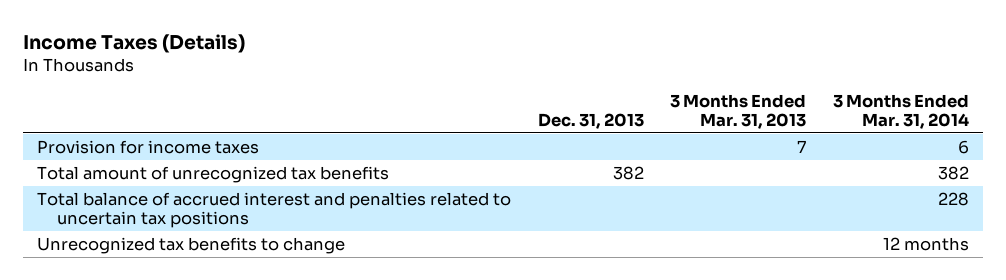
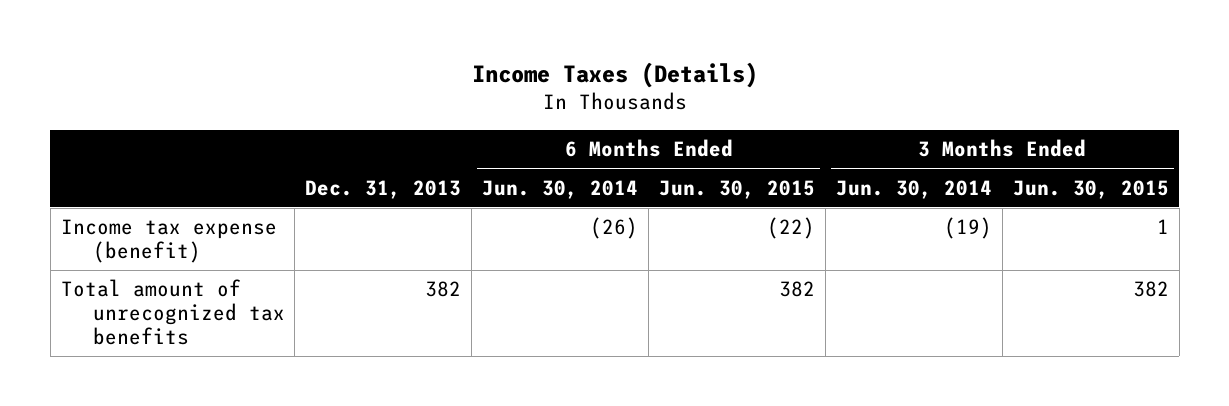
- | Dec. 31, 2013 | 3 Months Ended Mar. 31, 2013 | 3 Months Ended Mar. 31, 2014
+ | Dec. 31, 2013 | 6 Months Ended Jun. 30, 2014 | 6 Months Ended Jun. 30, 2015 | 3 Months Ended Jun. 30, 2014 | 3 Months Ended Jun. 30, 2015
- Provision for income taxes | | 7 | 6
+ Income tax expense (benefit) | | (26) | (22) | (19) | 1
- Total balance of accrued interest and penalties related to uncertain tax positions | | | 228
- Unrecognized tax benefits to change | | | 12 months

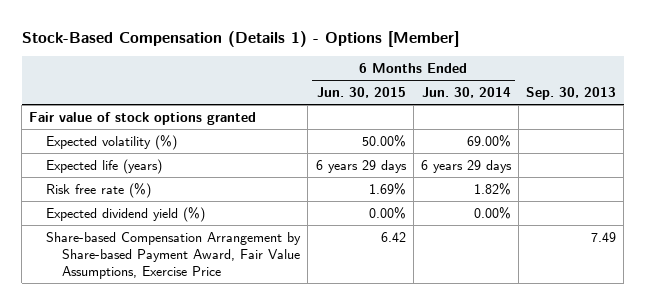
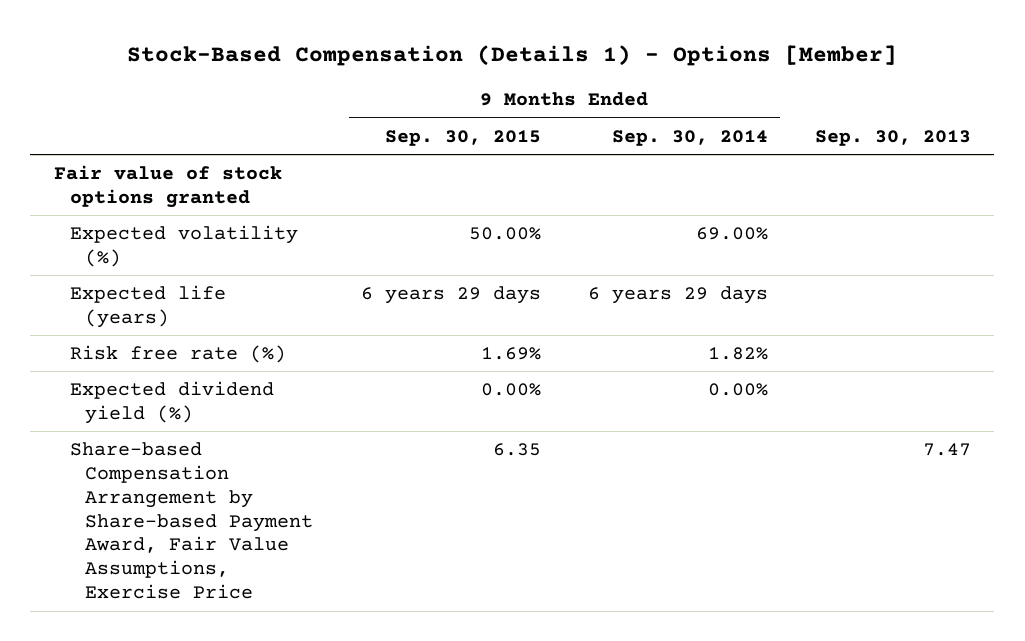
- | 6 Months Ended Jun. 30, 2015 | 6 Months Ended Jun. 30, 2014 | Sep. 30, 2013
+ | 9 Months Ended Sep. 30, 2015 | 9 Months Ended Sep. 30, 2014 | Sep. 30, 2013
- Share-based Compensation Arrangement by Share-based Payment Award, Fair Value Assumptions, Exercise Price | 6.42 | | 7.49
+ Share-based Compensation Arrangement by Share-based Payment Award, Fair Value Assumptions, Exercise Price | 6.35 | | 7.47

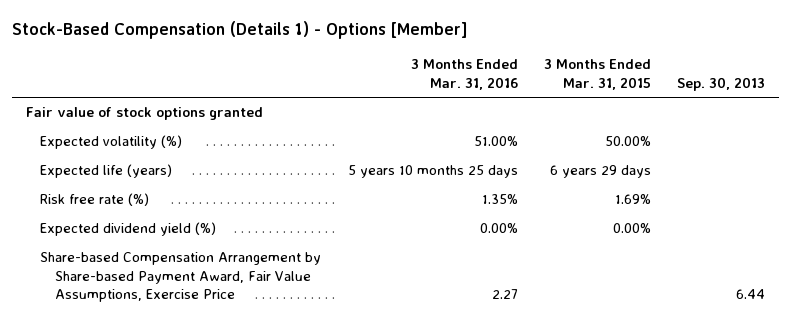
- | 9 Months Ended Sep. 30, 2015 | 9 Months Ended Sep. 30, 2014 | Sep. 30, 2013
+ | 3 Months Ended Mar. 31, 2016 | 3 Months Ended Mar. 31, 2015 | Sep. 30, 2013
- Share-based Compensation Arrangement by Share-based Payment Award, Fair Value Assumptions, Exercise Price | 6.35 | | 7.47
+ Share-based Compensation Arrangement by Share-based Payment Award, Fair Value Assumptions, Exercise Price | 2.27 | | 6.44

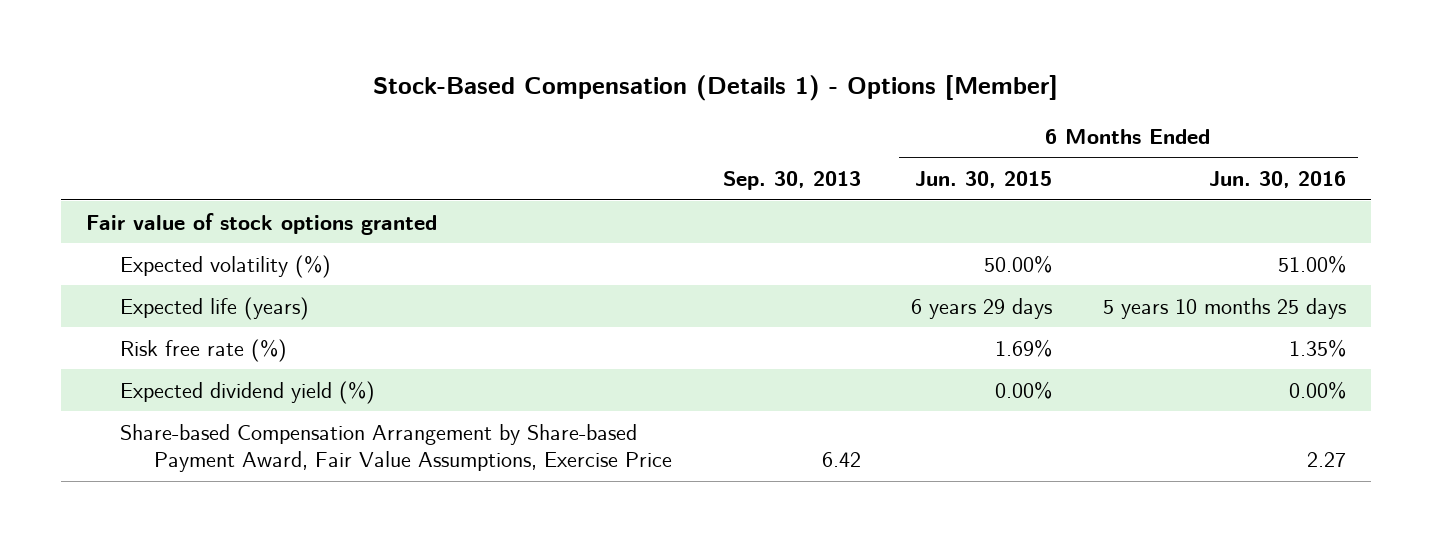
- | 3 Months Ended Mar. 31, 2016 | 3 Months Ended Mar. 31, 2015 | Sep. 30, 2013
+ | Sep. 30, 2013 | 6 Months Ended Jun. 30, 2015 | 6 Months Ended Jun. 30, 2016
- Share-based Compensation Arrangement by Share-based Payment Award, Fair Value Assumptions, Exercise Price | 2.27 | | 6.44
+ Share-based Compensation Arrangement by Share-based Payment Award, Fair Value Assumptions, Exercise Price | 6.42 | | 2.27

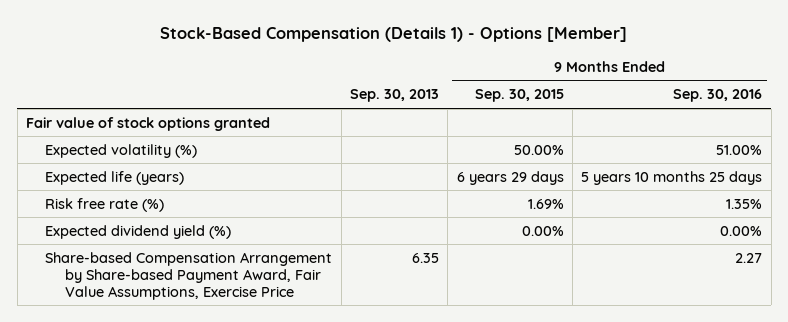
- | Sep. 30, 2013 | 6 Months Ended Jun. 30, 2015 | 6 Months Ended Jun. 30, 2016
+ | Sep. 30, 2013 | 9 Months Ended Sep. 30, 2015 | 9 Months Ended Sep. 30, 2016
- Share-based Compensation Arrangement by Share-based Payment Award, Fair Value Assumptions, Exercise Price | 6.42 | | 2.27
+ Share-based Compensation Arrangement by Share-based Payment Award, Fair Value Assumptions, Exercise Price | 6.35 | | 2.27

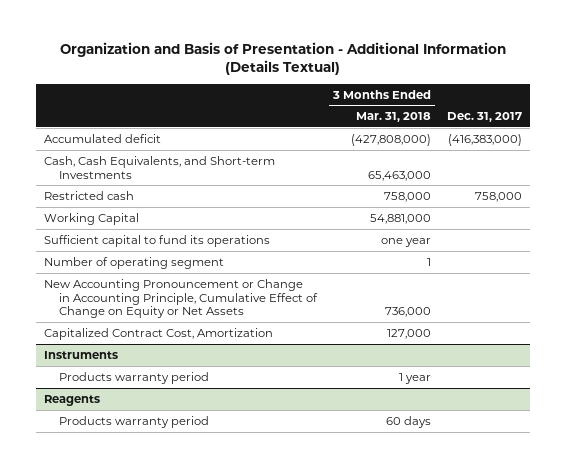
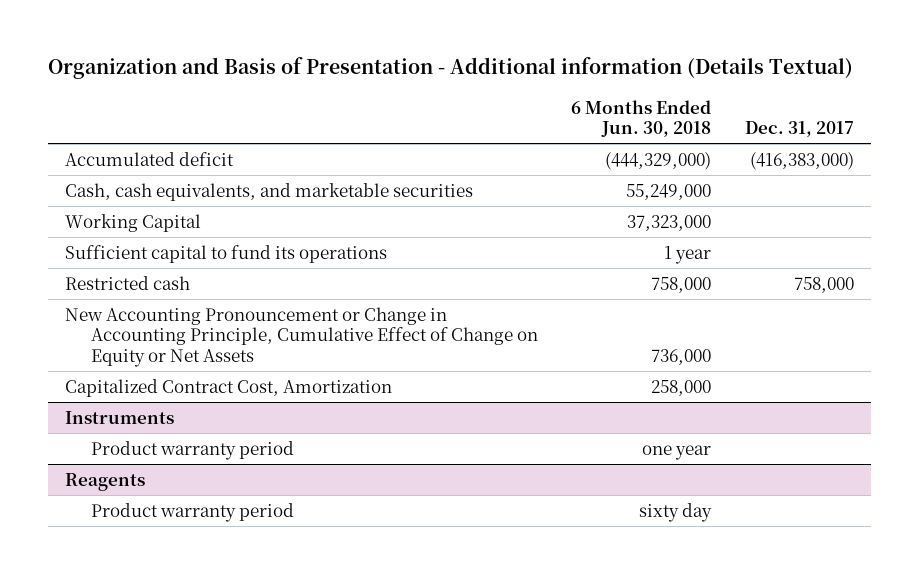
- Organization and Basis of Presentation - Additional Information (Details Textual)
+ Organization and Basis of Presentation - Additional information (Details Textual)
- | 3 Months Ended Mar. 31, 2018 | Dec. 31, 2017
+ | 6 Months Ended Jun. 30, 2018 | Dec. 31, 2017
- Cash, Cash Equivalents, and Short-term Investments | 65,463,000 |
+ Cash, cash equivalents, and marketable securities | 55,249,000 |
- Number of operating segment | 1 |
moved down: Restricted cash | 758,000 | 758,000
@ Instruments
- Products warranty period | 1 year |
+ Product warranty period | one year |
@ Reagents
- Products warranty period | 60 days |
+ Product warranty period | sixty day |

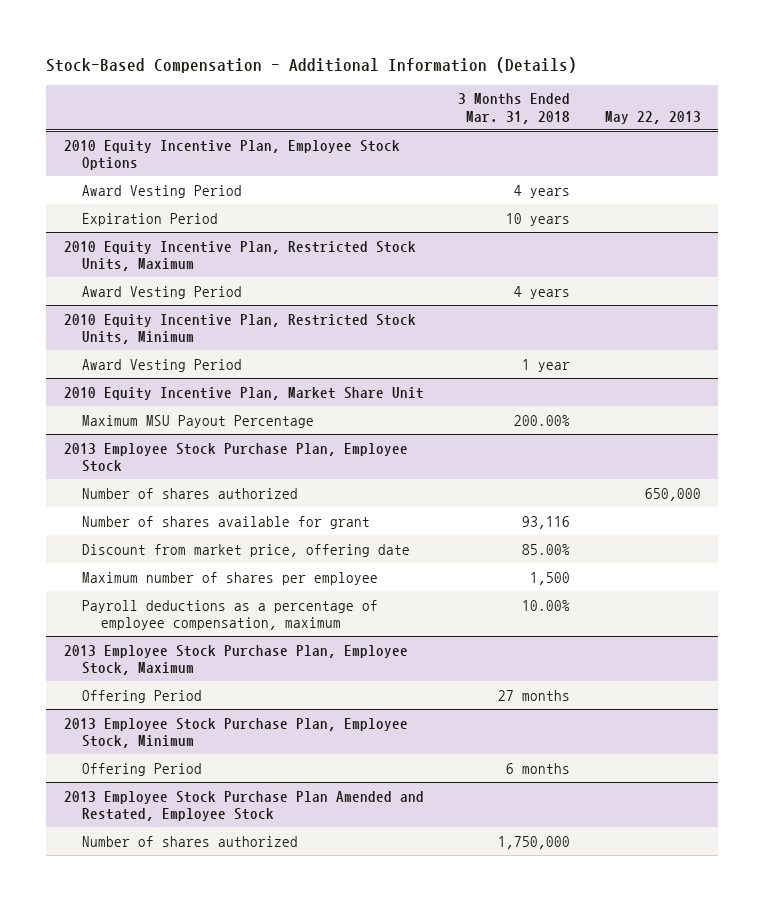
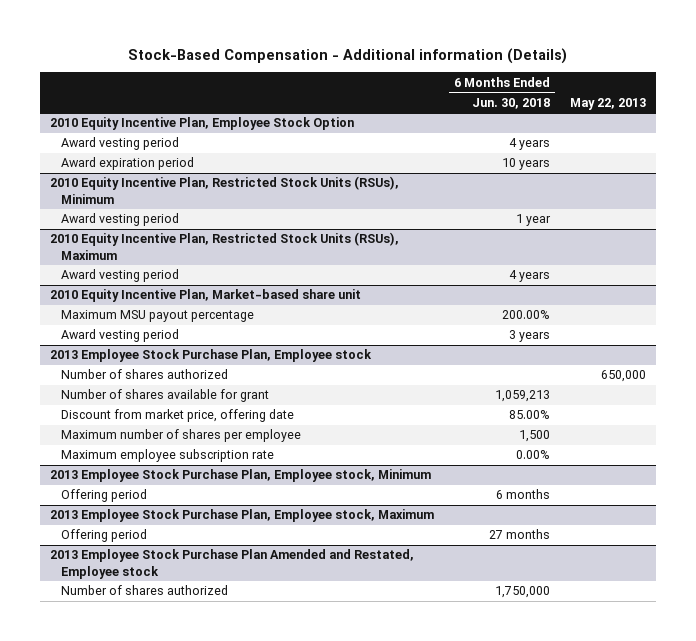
- Stock-Based Compensation - Additional Information (Details)
+ Stock-Based Compensation - Additional information (Details)
- | 3 Months Ended Mar. 31, 2018 | May 22, 2013
+ | 6 Months Ended Jun. 30, 2018 | May 22, 2013
- 2010 Equity Incentive Plan, Employee Stock Options
- Award Vesting Period | 4 years |
- Expiration Period | 10 years |
- 2010 Equity Incentive Plan, Restricted Stock Units, Maximum
- Award Vesting Period | 4 years |
- 2010 Equity Incentive Plan, Restricted Stock Units, Minimum
- Award Vesting Period | 1 year |
- 2010 Equity Incentive Plan, Market Share Unit
- Maximum MSU Payout Percentage | 200.00% |
- 2013 Employee Stock Purchase Plan, Employee Stock
+ 2010 Equity Incentive Plan, Employee Stock Option
+ Award vesting period | 4 years |
+ Award expiration period | 10 years |
+ 2010 Equity Incentive Plan, Restricted Stock Units (RSUs), Minimum
+ Award vesting period | 1 year |
+ 2010 Equity Incentive Plan, Restricted Stock Units (RSUs), Maximum
+ Award vesting period | 4 years |
+ 2010 Equity Incentive Plan, Market-based share unit
+ Maximum MSU payout percentage | 200.00% |
+ Award vesting period | 3 years |
+ 2013 Employee Stock Purchase Plan, Employee stock
- Payroll deductions as a percentage of employee compensation, maximum | 10.00% |
- 2013 Employee Stock Purchase Plan, Employee Stock, Maximum
- Offering Period | 27 months |
- 2013 Employee Stock Purchase Plan, Employee Stock, Minimum
- Offering Period | 6 months |
- 2013 Employee Stock Purchase Plan Amended and Restated, Employee Stock
+ Maximum employee subscription rate | 0.00% |
+ 2013 Employee Stock Purchase Plan, Employee stock, Minimum
+ Offering period | 6 months |
+ 2013 Employee Stock Purchase Plan, Employee stock, Maximum
+ Offering period | 27 months |
+ 2013 Employee Stock Purchase Plan Amended and Restated, Employee stock

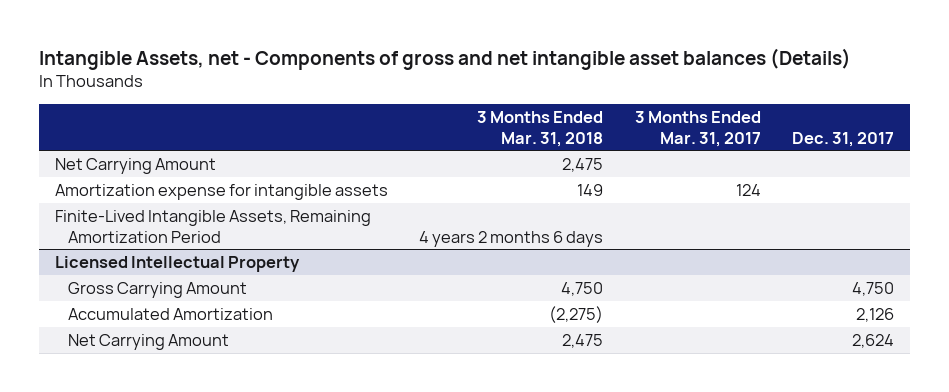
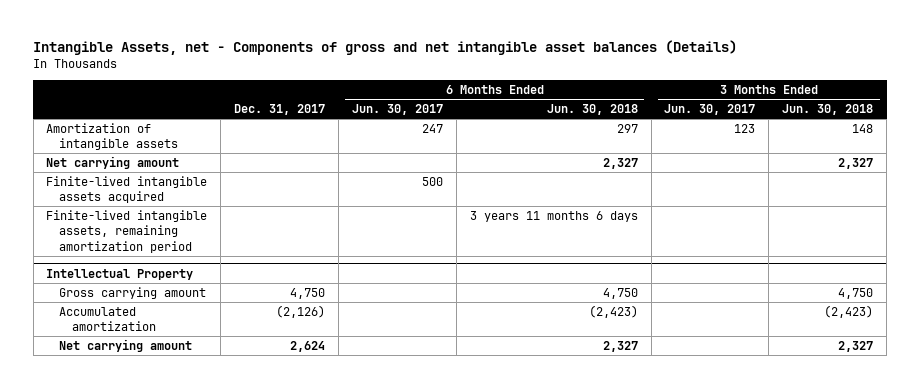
- | 3 Months Ended Mar. 31, 2018 | 3 Months Ended Mar. 31, 2017 | Dec. 31, 2017
+ | Dec. 31, 2017 | 6 Months Ended Jun. 30, 2017 | 6 Months Ended Jun. 30, 2018 | 3 Months Ended Jun. 30, 2017 | 3 Months Ended Jun. 30, 2018
- Net Carrying Amount | 2,475 | |
- Amortization expense for intangible assets | 149 | 124 |
- Finite-Lived Intangible Assets, Remaining Amortization Period | 4 years 2 months 6 days | |
- Licensed Intellectual Property
- Gross Carrying Amount | 4,750 | | 4,750
- Accumulated Amortization | (2,275) | | 2,126
- Net Carrying Amount | 2,475 | | 2,624
+ Amortization of intangible assets | | 247 | 297 | 123 | 148
+ Net carrying amount | | | 2,327 | | 2,327
+ Finite-lived intangible assets acquired | | 500 | | |
+ Finite-lived intangible assets, remaining amortization period | | | 3 years 11 months 6 days | |
+ Intellectual Property
+ Gross carrying amount | 4,750 | | 4,750 | | 4,750
+ Accumulated amortization | (2,126) | | (2,423) | | (2,423)
+ Net carrying amount | 2,624 | | 2,327 | | 2,327

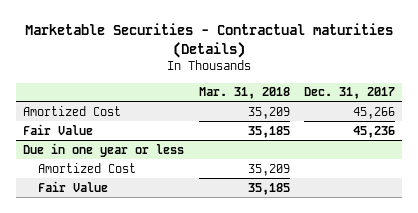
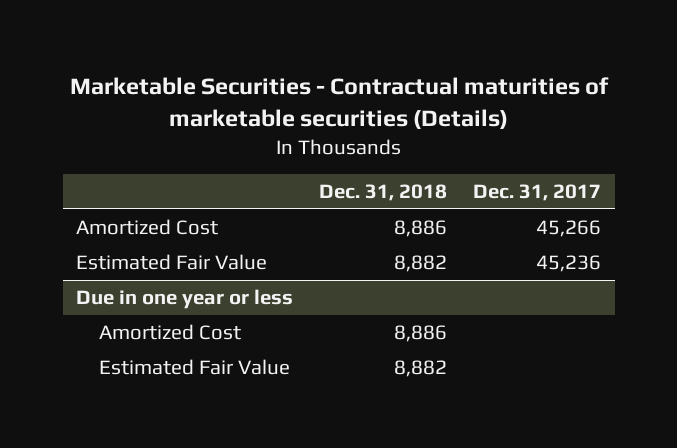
- Marketable Securities - Contractual maturities (Details)
+ Marketable Securities - Contractual maturities of marketable securities (Details)
- | Mar. 31, 2018 | Dec. 31, 2017
+ | Dec. 31, 2018 | Dec. 31, 2017
- Fair Value | 35,185 | 45,236
+ Estimated Fair Value | 8,882 | 45,236
@ Due in one year or less
- Fair Value | 35,185 |
+ Estimated Fair Value | 8,882 |

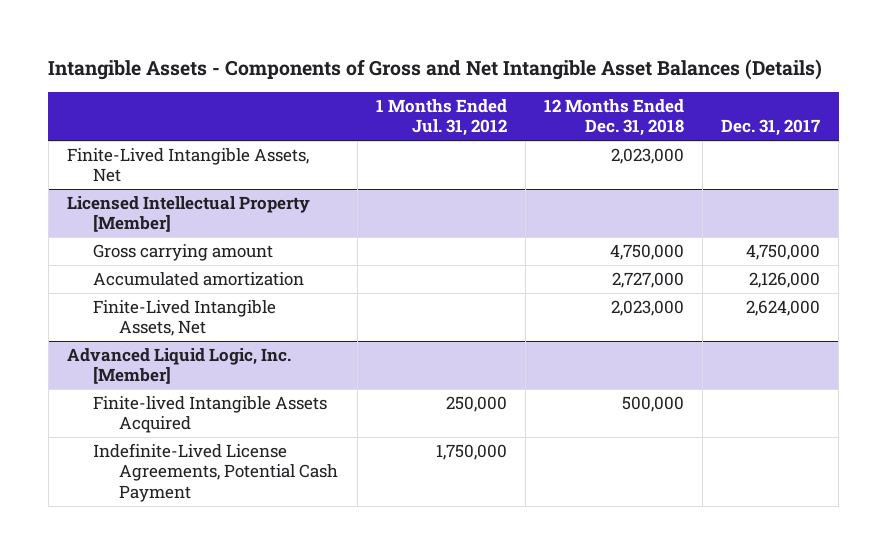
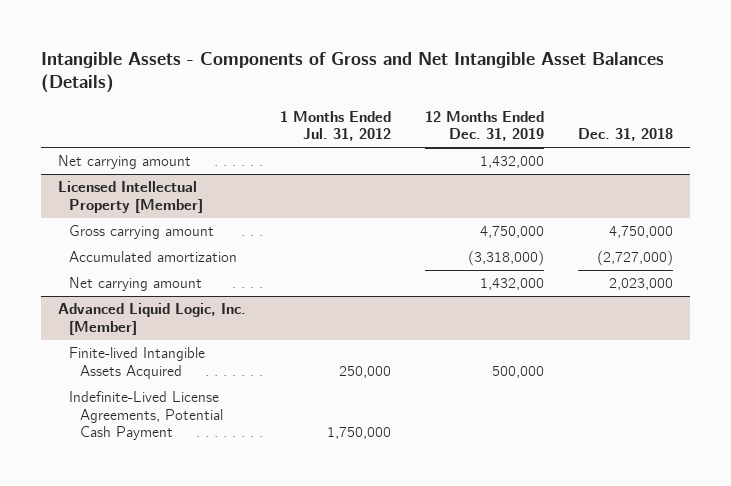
- | 1 Months Ended Jul. 31, 2012 | 12 Months Ended Dec. 31, 2018 | Dec. 31, 2017
+ | 1 Months Ended Jul. 31, 2012 | 12 Months Ended Dec. 31, 2019 | Dec. 31, 2018
- Finite-Lived Intangible Assets, Net | | 2,023,000 |
+ Net carrying amount | | 1,432,000 |
@ Licensed Intellectual Property [Member]
- Finite-Lived Intangible Assets, Net | | 2,023,000 | 2,624,000
+ Net carrying amount | | 1,432,000 | 2,023,000

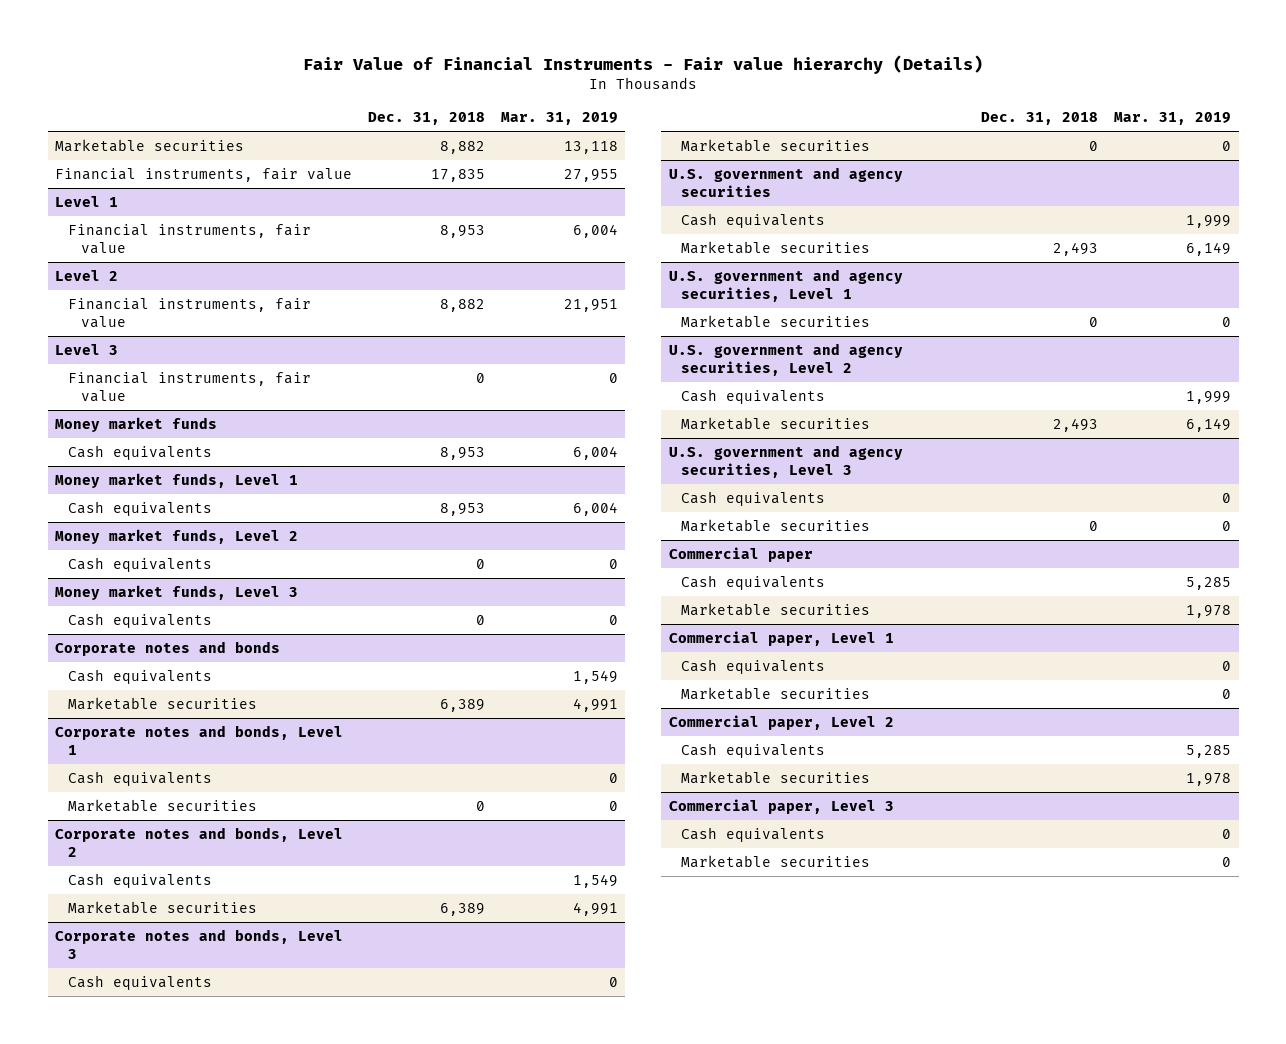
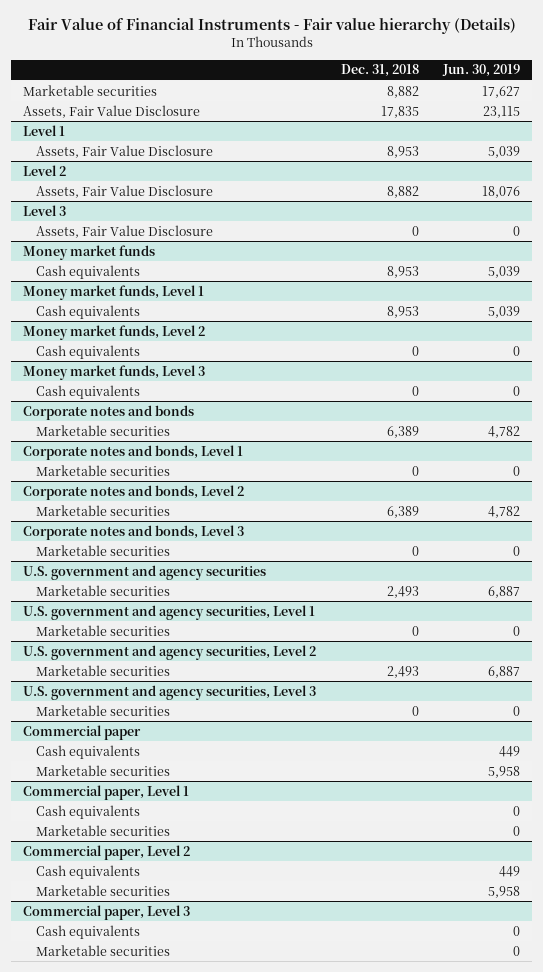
- | Dec. 31, 2018 | Mar. 31, 2019
+ | Dec. 31, 2018 | Jun. 30, 2019
- Financial instruments, fair value | 17,835 | 27,955
+ Assets, Fair Value Disclosure | 17,835 | 23,115
@ Level 1
- Financial instruments, fair value | 8,953 | 6,004
+ Assets, Fair Value Disclosure | 8,953 | 5,039
@ Level 2
- Financial instruments, fair value | 8,882 | 21,951
+ Assets, Fair Value Disclosure | 8,882 | 18,076
@ Level 3
- Financial instruments, fair value | 0 | 0
+ Assets, Fair Value Disclosure | 0 | 0
@ Corporate notes and bonds
- Cash equivalents | | 1,549
@ Corporate notes and bonds, Level 1
- Cash equivalents | | 0
@ Corporate notes and bonds, Level 2
- Cash equivalents | | 1,549
@ Corporate notes and bonds, Level 3
- Cash equivalents | | 0
@ U.S. government and agency securities
- Cash equivalents | | 1,999
@ U.S. government and agency securities, Level 2
- Cash equivalents | | 1,999
@ U.S. government and agency securities, Level 3
- Cash equivalents | | 0

